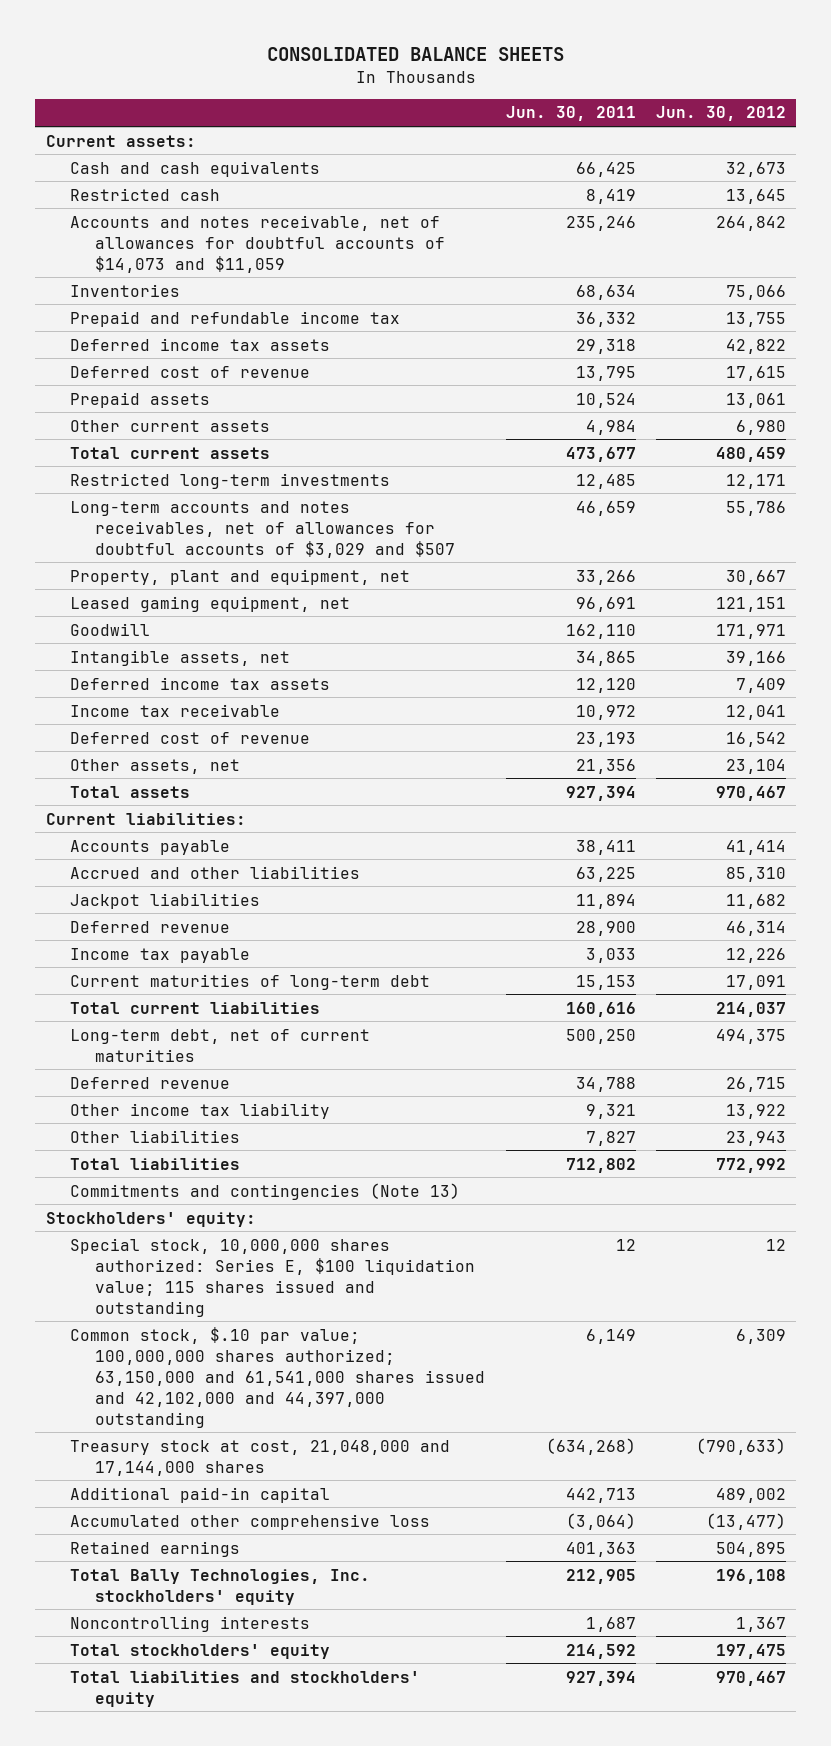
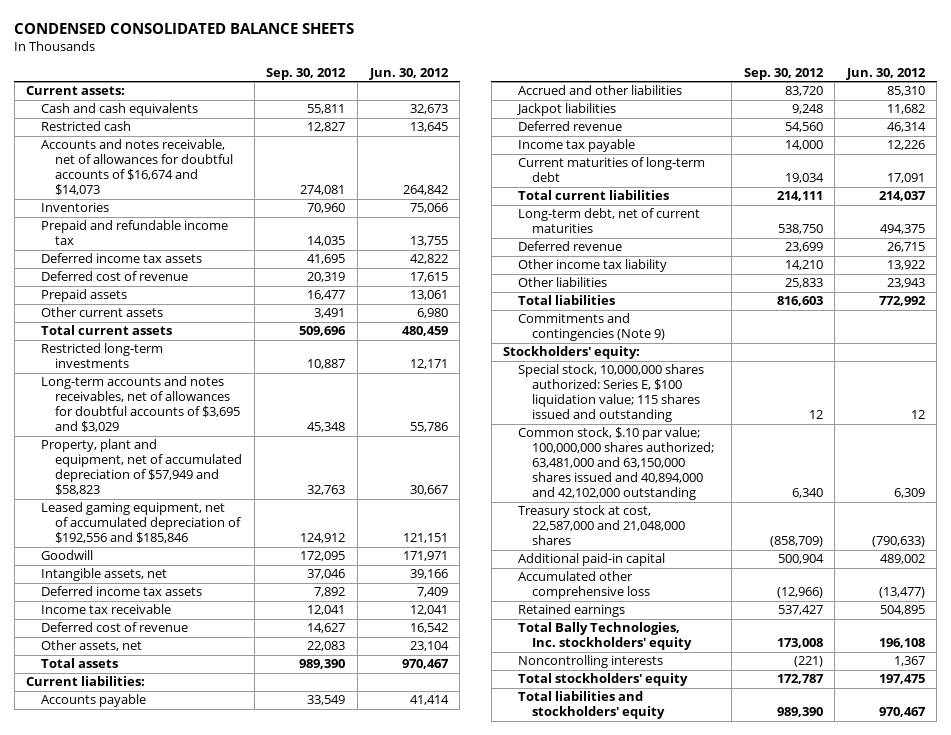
- CONSOLIDATED BALANCE SHEETS
+ CONDENSED CONSOLIDATED BALANCE SHEETS
- | Jun. 30, 2011 | Jun. 30, 2012
+ | Sep. 30, 2012 | Jun. 30, 2012
- Accounts and notes receivable, net of allowances for doubtful accounts of $14,073 and $11,059 | 235,246 | 264,842
+ Accounts and notes receivable, net of allowances for doubtful accounts of $16,674 and $14,073 | 274,081 | 264,842
- Long-term accounts and notes receivables, net of allowances for doubtful accounts of $3,029 and $507 | 46,659 | 55,786
- Property, plant and equipment, net | 33,266 | 30,667
- Leased gaming equipment, net | 96,691 | 121,151
+ Long-term accounts and notes receivables, net of allowances for doubtful accounts of $3,695 and $3,029 | 45,348 | 55,786
+ Property, plant and equipment, net of accumulated depreciation of $57,949 and $58,823 | 32,763 | 30,667
+ Leased gaming equipment, net of accumulated depreciation of $192,556 and $185,846 | 124,912 | 121,151
- Commitments and contingencies (Note 13)
+ Commitments and contingencies (Note 9)
- Common stock, $.10 par value; 100,000,000 shares authorized; 63,150,000 and 61,541,000 shares issued and 42,102,000 and 44,397,000 outstanding | 6,149 | 6,309
- Treasury stock at cost, 21,048,000 and 17,144,000 shares | (634,268) | (790,633)
+ Common stock, $.10 par value; 100,000,000 shares authorized; 63,481,000 and 63,150,000 shares issued and 40,894,000 and 42,102,000 outstanding | 6,340 | 6,309
+ Treasury stock at cost, 22,587,000 and 21,048,000 shares | (858,709) | (790,633)

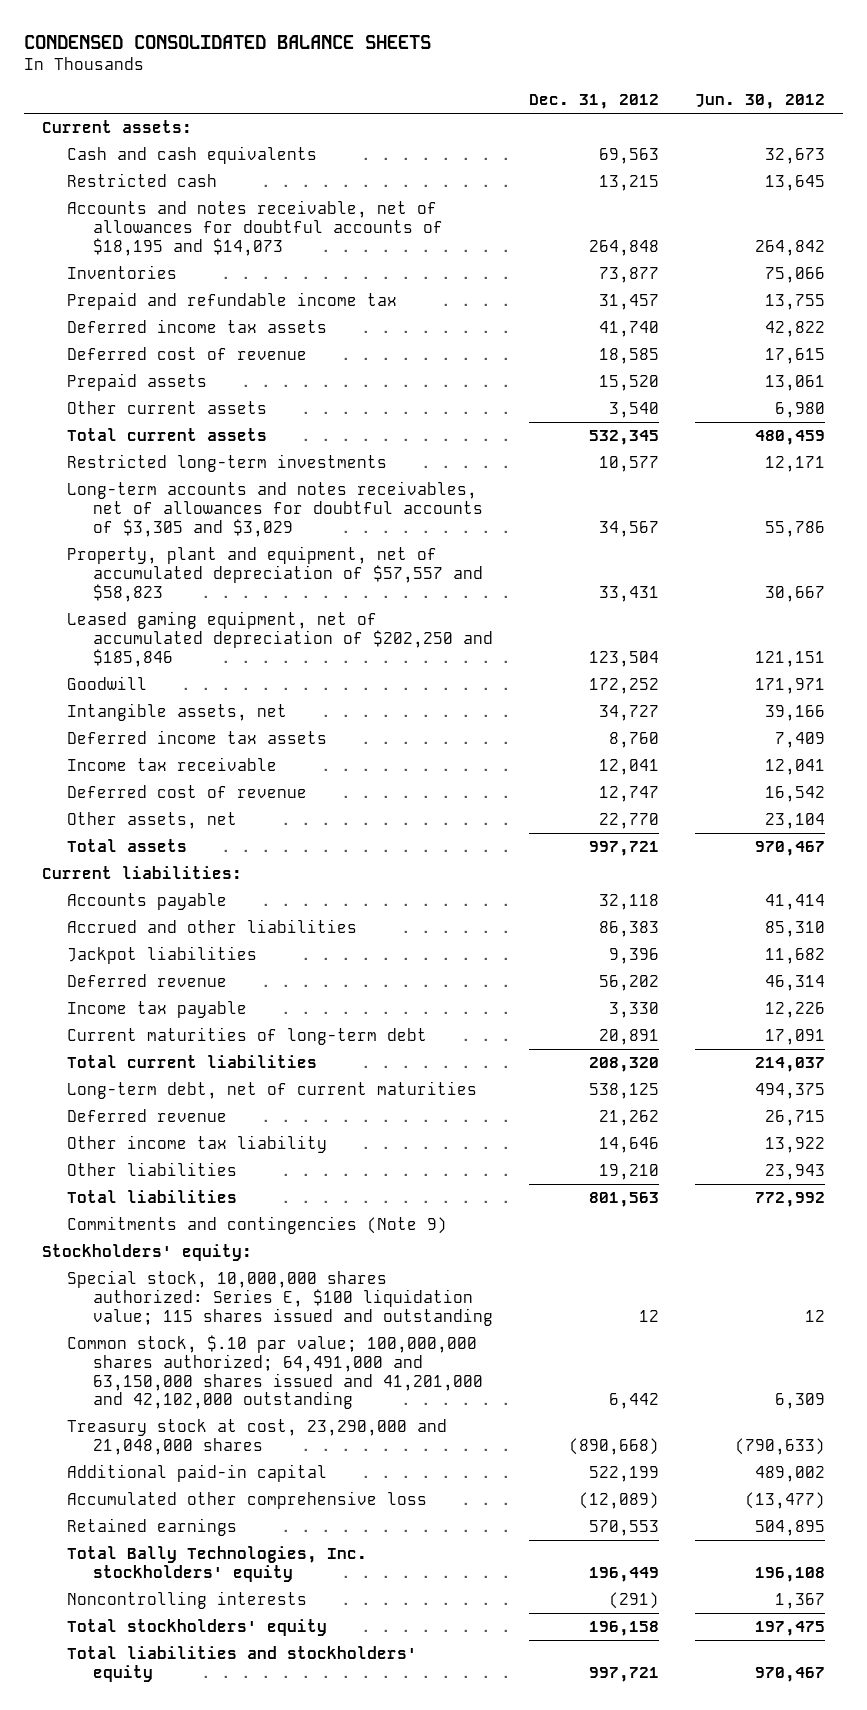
- | Sep. 30, 2012 | Jun. 30, 2012
+ | Dec. 31, 2012 | Jun. 30, 2012
- Accounts and notes receivable, net of allowances for doubtful accounts of $16,674 and $14,073 | 274,081 | 264,842
+ Accounts and notes receivable, net of allowances for doubtful accounts of $18,195 and $14,073 | 264,848 | 264,842
- Long-term accounts and notes receivables, net of allowances for doubtful accounts of $3,695 and $3,029 | 45,348 | 55,786
- Property, plant and equipment, net of accumulated depreciation of $57,949 and $58,823 | 32,763 | 30,667
- Leased gaming equipment, net of accumulated depreciation of $192,556 and $185,846 | 124,912 | 121,151
+ Long-term accounts and notes receivables, net of allowances for doubtful accounts of $3,305 and $3,029 | 34,567 | 55,786
+ Property, plant and equipment, net of accumulated depreciation of $57,557 and $58,823 | 33,431 | 30,667
+ Leased gaming equipment, net of accumulated depreciation of $202,250 and $185,846 | 123,504 | 121,151
- Common stock, $.10 par value; 100,000,000 shares authorized; 63,481,000 and 63,150,000 shares issued and 40,894,000 and 42,102,000 outstanding | 6,340 | 6,309
- Treasury stock at cost, 22,587,000 and 21,048,000 shares | (858,709) | (790,633)
+ Common stock, $.10 par value; 100,000,000 shares authorized; 64,491,000 and 63,150,000 shares issued and 41,201,000 and 42,102,000 outstanding | 6,442 | 6,309
+ Treasury stock at cost, 23,290,000 and 21,048,000 shares | (890,668) | (790,633)

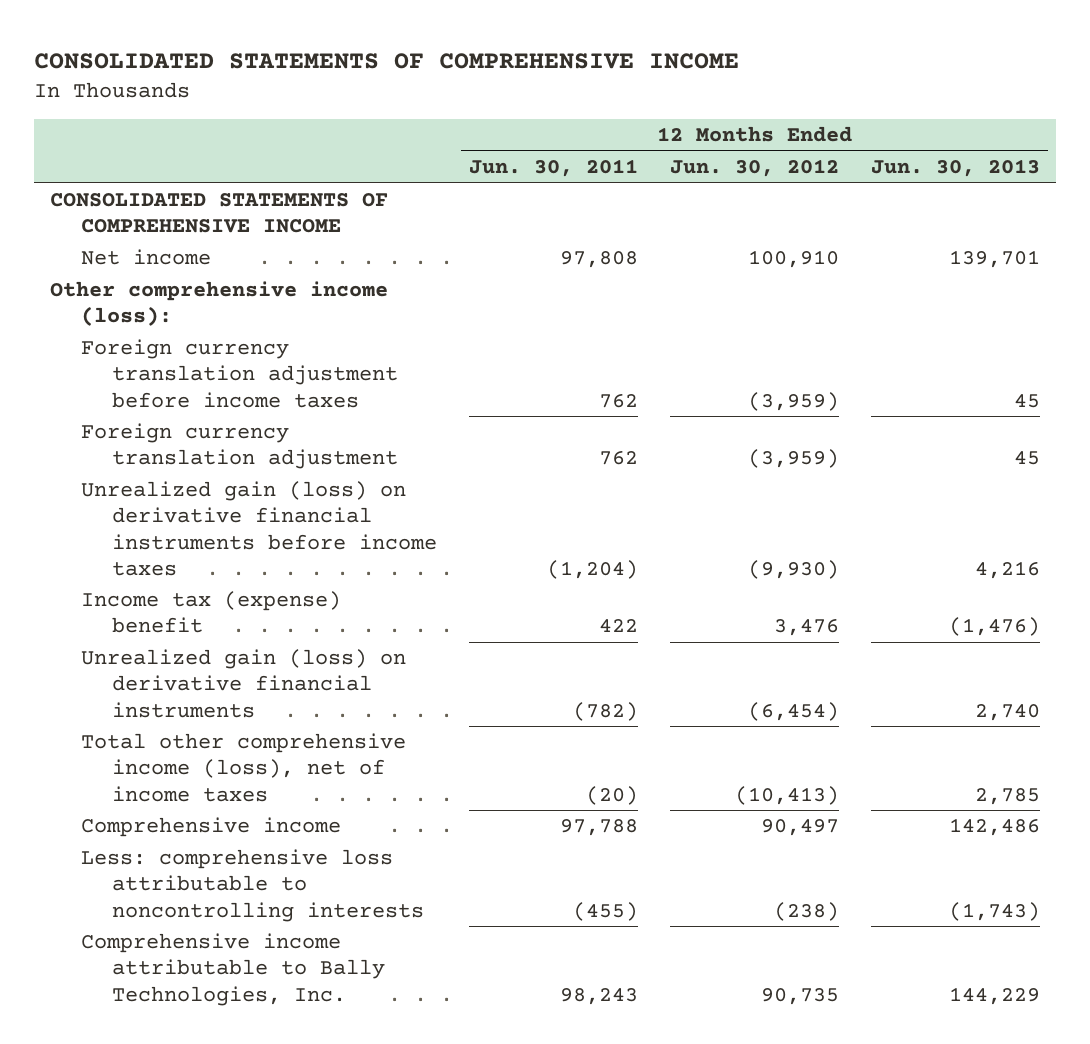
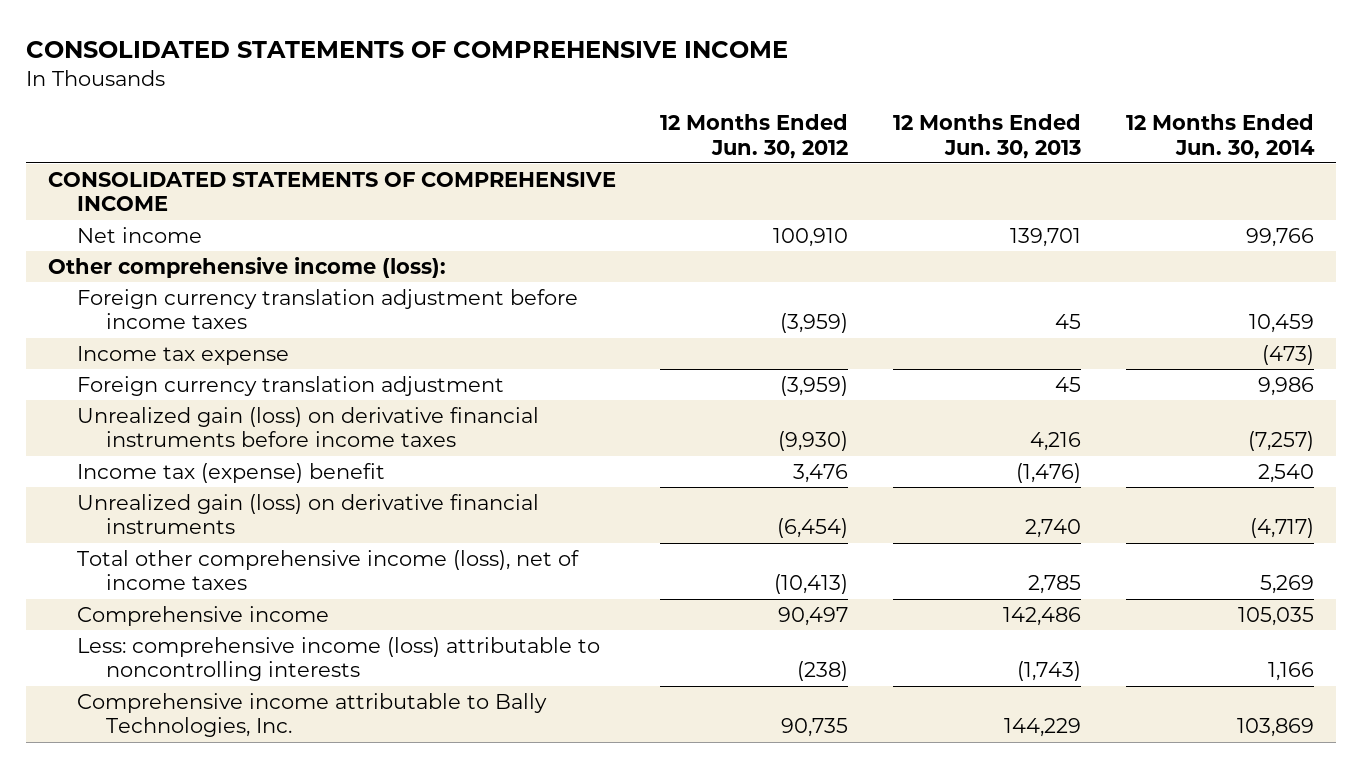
- | 12 Months Ended Jun. 30, 2011 | 12 Months Ended Jun. 30, 2012 | 12 Months Ended Jun. 30, 2013
+ | 12 Months Ended Jun. 30, 2012 | 12 Months Ended Jun. 30, 2013 | 12 Months Ended Jun. 30, 2014
+ Income tax expense | | | (473)
- Less: comprehensive loss attributable to noncontrolling interests | (455) | (238) | (1,743)
+ Less: comprehensive income (loss) attributable to noncontrolling interests | (238) | (1,743) | 1,166

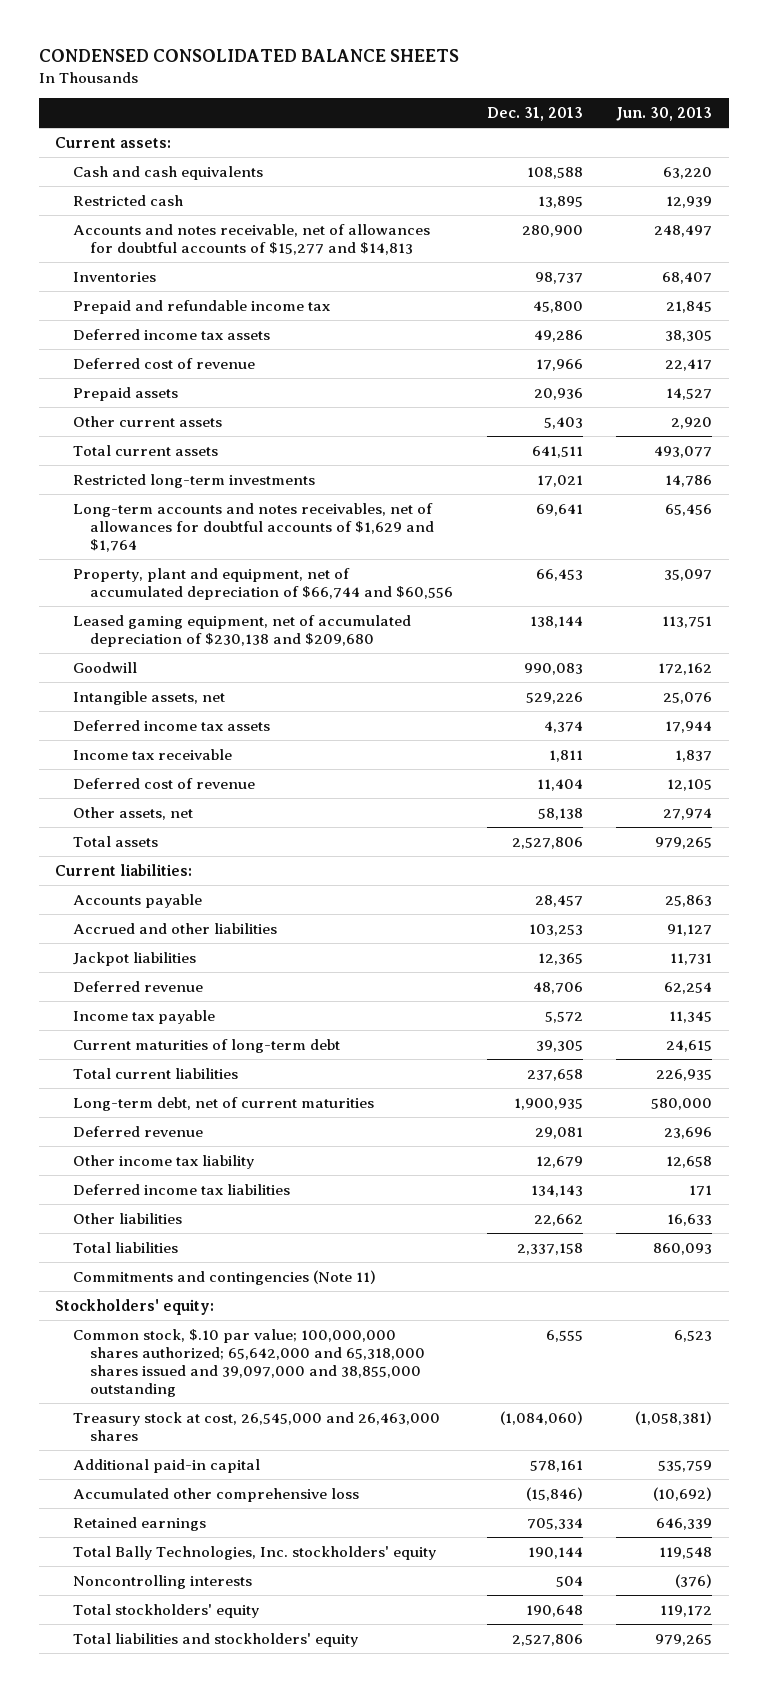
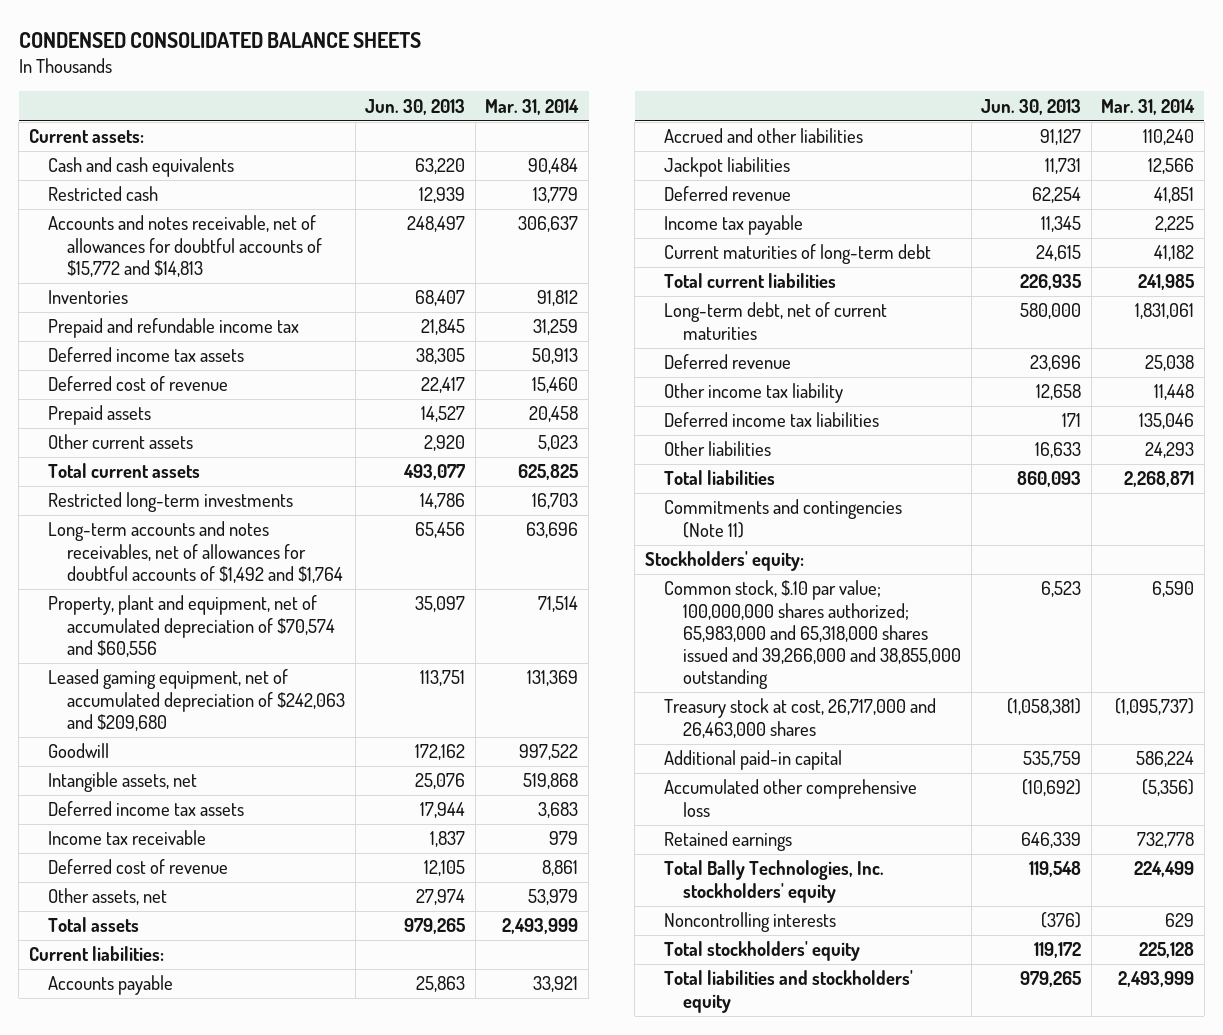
- | Dec. 31, 2013 | Jun. 30, 2013
+ | Jun. 30, 2013 | Mar. 31, 2014
- Accounts and notes receivable, net of allowances for doubtful accounts of $15,277 and $14,813 | 280,900 | 248,497
+ Accounts and notes receivable, net of allowances for doubtful accounts of $15,772 and $14,813 | 248,497 | 306,637
- Long-term accounts and notes receivables, net of allowances for doubtful accounts of $1,629 and $1,764 | 69,641 | 65,456
- Property, plant and equipment, net of accumulated depreciation of $66,744 and $60,556 | 66,453 | 35,097
- Leased gaming equipment, net of accumulated depreciation of $230,138 and $209,680 | 138,144 | 113,751
+ Long-term accounts and notes receivables, net of allowances for doubtful accounts of $1,492 and $1,764 | 65,456 | 63,696
+ Property, plant and equipment, net of accumulated depreciation of $70,574 and $60,556 | 35,097 | 71,514
+ Leased gaming equipment, net of accumulated depreciation of $242,063 and $209,680 | 113,751 | 131,369
- Common stock, $.10 par value; 100,000,000 shares authorized; 65,642,000 and 65,318,000 shares issued and 39,097,000 and 38,855,000 outstanding | 6,555 | 6,523
- Treasury stock at cost, 26,545,000 and 26,463,000 shares | (1,084,060) | (1,058,381)
+ Common stock, $.10 par value; 100,000,000 shares authorized; 65,983,000 and 65,318,000 shares issued and 39,266,000 and 38,855,000 outstanding | 6,523 | 6,590
+ Treasury stock at cost, 26,717,000 and 26,463,000 shares | (1,058,381) | (1,095,737)

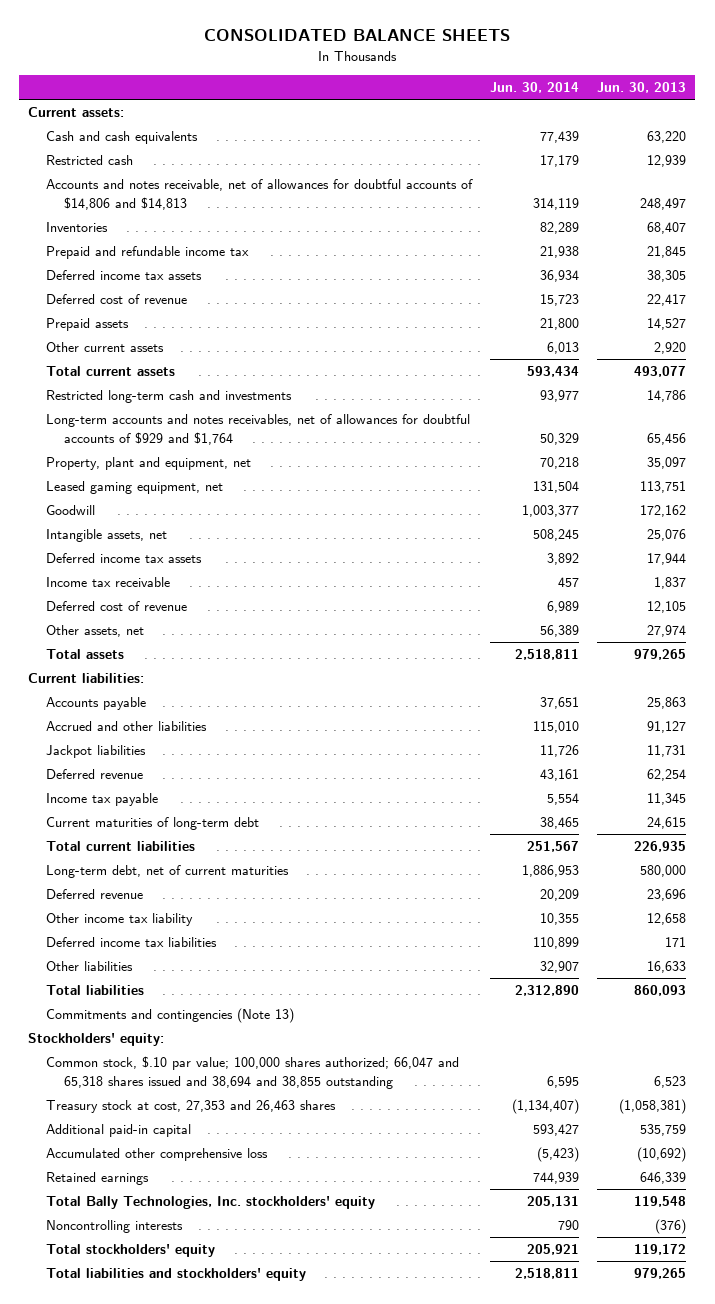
- CONDENSED CONSOLIDATED BALANCE SHEETS
+ CONSOLIDATED BALANCE SHEETS
- | Jun. 30, 2013 | Mar. 31, 2014
+ | Jun. 30, 2014 | Jun. 30, 2013
- Accounts and notes receivable, net of allowances for doubtful accounts of $15,772 and $14,813 | 248,497 | 306,637
+ Accounts and notes receivable, net of allowances for doubtful accounts of $14,806 and $14,813 | 314,119 | 248,497
- Restricted long-term investments | 14,786 | 16,703
- Long-term accounts and notes receivables, net of allowances for doubtful accounts of $1,492 and $1,764 | 65,456 | 63,696
- Property, plant and equipment, net of accumulated depreciation of $70,574 and $60,556 | 35,097 | 71,514
- Leased gaming equipment, net of accumulated depreciation of $242,063 and $209,680 | 113,751 | 131,369
+ Restricted long-term cash and investments | 93,977 | 14,786
+ Long-term accounts and notes receivables, net of allowances for doubtful accounts of $929 and $1,764 | 50,329 | 65,456
+ Property, plant and equipment, net | 70,218 | 35,097
+ Leased gaming equipment, net | 131,504 | 113,751
- Commitments and contingencies (Note 11)
+ Commitments and contingencies (Note 13)
- Common stock, $.10 par value; 100,000,000 shares authorized; 65,983,000 and 65,318,000 shares issued and 39,266,000 and 38,855,000 outstanding | 6,523 | 6,590
- Treasury stock at cost, 26,717,000 and 26,463,000 shares | (1,058,381) | (1,095,737)
+ Common stock, $.10 par value; 100,000 shares authorized; 66,047 and 65,318 shares issued and 38,694 and 38,855 outstanding | 6,595 | 6,523
+ Treasury stock at cost, 27,353 and 26,463 shares | (1,134,407) | (1,058,381)

